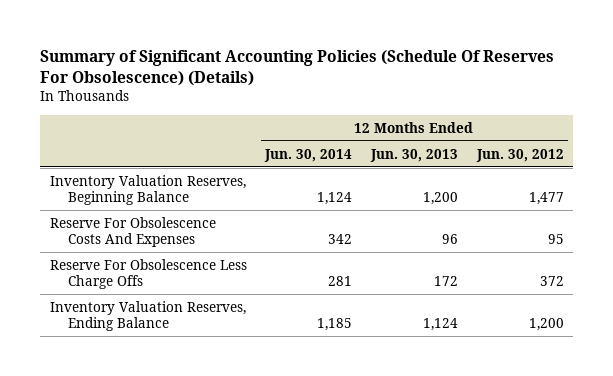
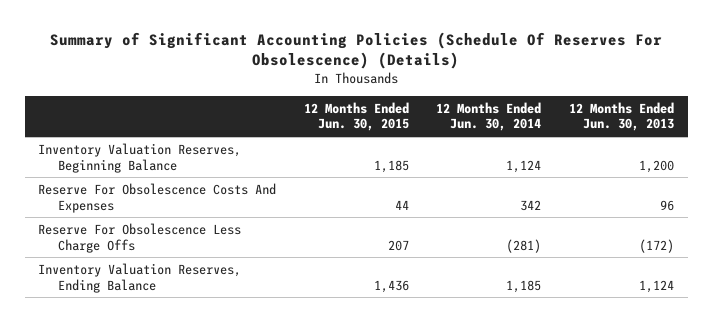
- | 12 Months Ended Jun. 30, 2014 | 12 Months Ended Jun. 30, 2013 | 12 Months Ended Jun. 30, 2012
+ | 12 Months Ended Jun. 30, 2015 | 12 Months Ended Jun. 30, 2014 | 12 Months Ended Jun. 30, 2013
- Reserve For Obsolescence Less Charge Offs | 281 | 172 | 372
+ Reserve For Obsolescence Less Charge Offs | 207 | (281) | (172)

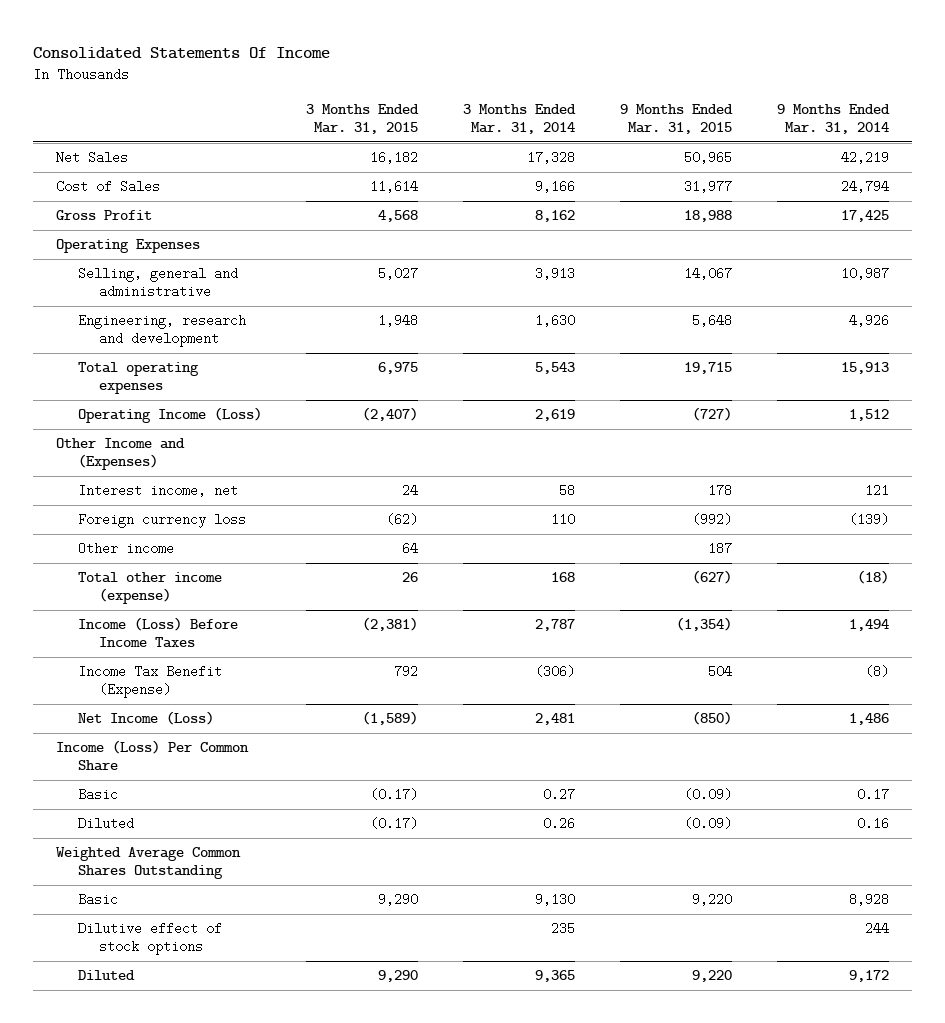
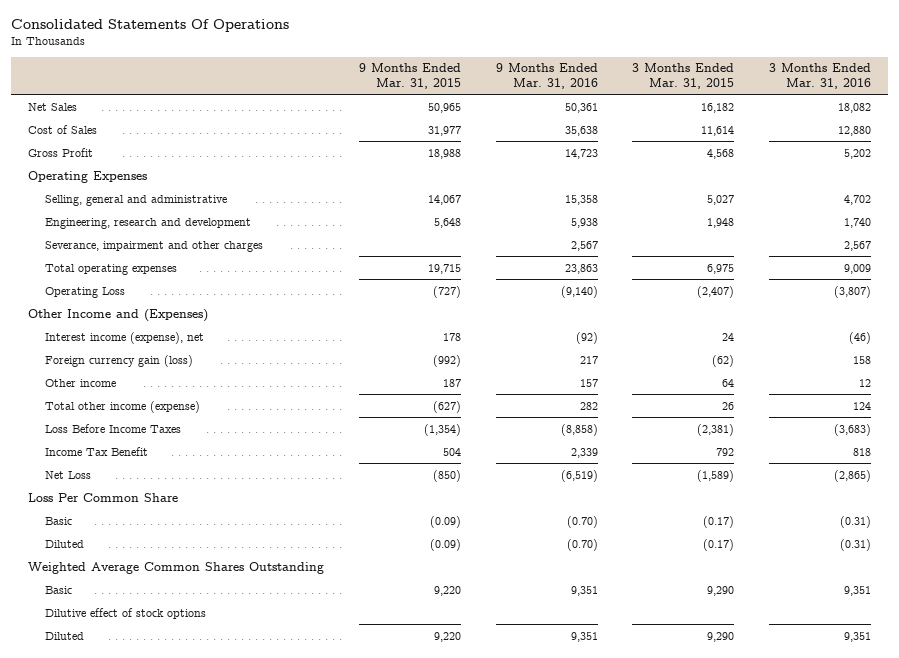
- Consolidated Statements Of Income
+ Consolidated Statements Of Operations
- | 3 Months Ended Mar. 31, 2015 | 3 Months Ended Mar. 31, 2014 | 9 Months Ended Mar. 31, 2015 | 9 Months Ended Mar. 31, 2014
+ | 9 Months Ended Mar. 31, 2015 | 9 Months Ended Mar. 31, 2016 | 3 Months Ended Mar. 31, 2015 | 3 Months Ended Mar. 31, 2016
+ Severance, impairment and other charges | | 2,567 | | 2,567
- Operating Income (Loss) | (2,407) | 2,619 | (727) | 1,512
+ Operating Loss | (727) | (9,140) | (2,407) | (3,807)
- Interest income, net | 24 | 58 | 178 | 121
- Foreign currency loss | (62) | 110 | (992) | (139)
+ Interest income (expense), net | 178 | (92) | 24 | (46)
+ Foreign currency gain (loss) | (992) | 217 | (62) | 158
- Income (Loss) Before Income Taxes | (2,381) | 2,787 | (1,354) | 1,494
- Income Tax Benefit (Expense) | 792 | (306) | 504 | (8)
- Net Income (Loss) | (1,589) | 2,481 | (850) | 1,486
- Income (Loss) Per Common Share
+ Loss Before Income Taxes | (1,354) | (8,858) | (2,381) | (3,683)
+ Income Tax Benefit | 504 | 2,339 | 792 | 818
+ Net Loss | (850) | (6,519) | (1,589) | (2,865)
+ Loss Per Common Share

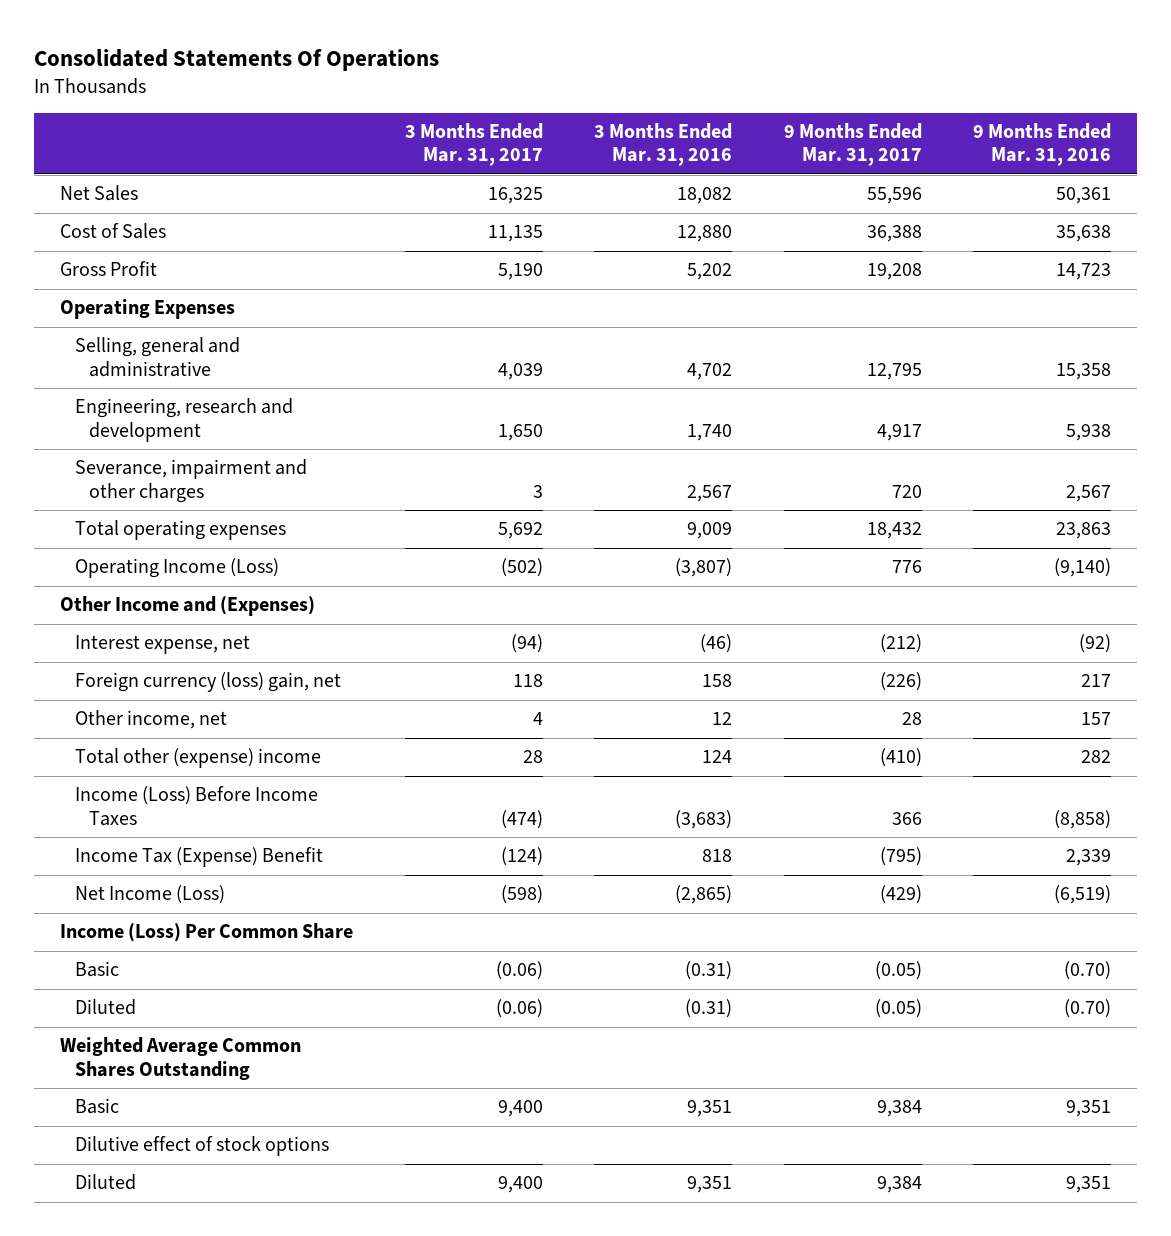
- | 9 Months Ended Mar. 31, 2015 | 9 Months Ended Mar. 31, 2016 | 3 Months Ended Mar. 31, 2015 | 3 Months Ended Mar. 31, 2016
+ | 3 Months Ended Mar. 31, 2017 | 3 Months Ended Mar. 31, 2016 | 9 Months Ended Mar. 31, 2017 | 9 Months Ended Mar. 31, 2016
- Operating Loss | (727) | (9,140) | (2,407) | (3,807)
+ Operating Income (Loss) | (502) | (3,807) | 776 | (9,140)
- Interest income (expense), net | 178 | (92) | 24 | (46)
- Foreign currency gain (loss) | (992) | 217 | (62) | 158
- Other income | 187 | 157 | 64 | 12
- Total other income (expense) | (627) | 282 | 26 | 124
- Loss Before Income Taxes | (1,354) | (8,858) | (2,381) | (3,683)
- Income Tax Benefit | 504 | 2,339 | 792 | 818
- Net Loss | (850) | (6,519) | (1,589) | (2,865)
- Loss Per Common Share
+ Interest expense, net | (94) | (46) | (212) | (92)
+ Foreign currency (loss) gain, net | 118 | 158 | (226) | 217
+ Other income, net | 4 | 12 | 28 | 157
+ Total other (expense) income | 28 | 124 | (410) | 282
+ Income (Loss) Before Income Taxes | (474) | (3,683) | 366 | (8,858)
+ Income Tax (Expense) Benefit | (124) | 818 | (795) | 2,339
+ Net Income (Loss) | (598) | (2,865) | (429) | (6,519)
+ Income (Loss) Per Common Share

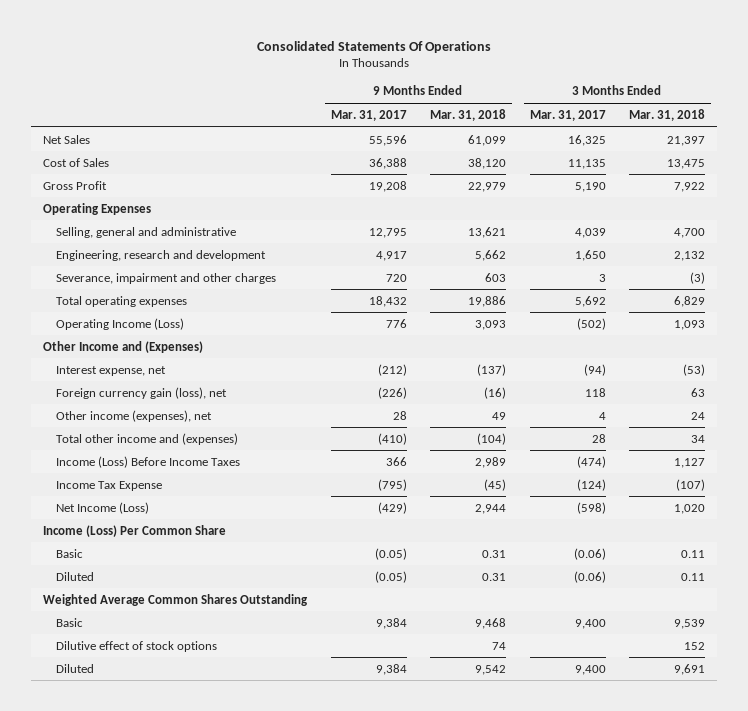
- | 3 Months Ended Mar. 31, 2017 | 3 Months Ended Mar. 31, 2016 | 9 Months Ended Mar. 31, 2017 | 9 Months Ended Mar. 31, 2016
+ | 9 Months Ended Mar. 31, 2017 | 9 Months Ended Mar. 31, 2018 | 3 Months Ended Mar. 31, 2017 | 3 Months Ended Mar. 31, 2018
- Foreign currency (loss) gain, net | 118 | 158 | (226) | 217
- Other income, net | 4 | 12 | 28 | 157
- Total other (expense) income | 28 | 124 | (410) | 282
+ Foreign currency gain (loss), net | (226) | (16) | 118 | 63
+ Other income (expenses), net | 28 | 49 | 4 | 24
+ Total other income and (expenses) | (410) | (104) | 28 | 34
- Income Tax (Expense) Benefit | (124) | 818 | (795) | 2,339
+ Income Tax Expense | (795) | (45) | (124) | (107)

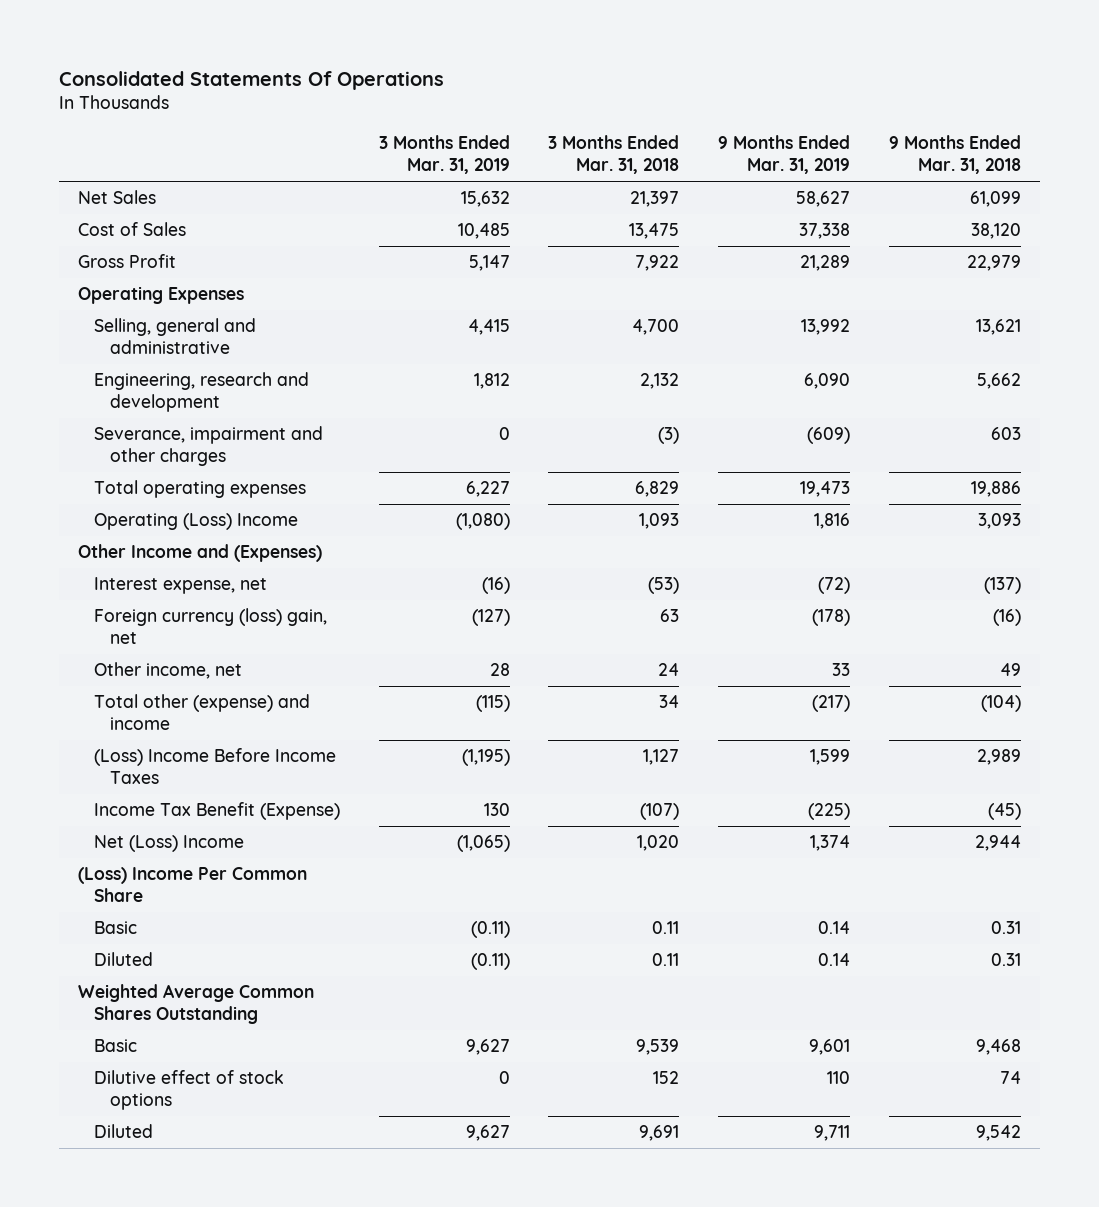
- | 9 Months Ended Mar. 31, 2017 | 9 Months Ended Mar. 31, 2018 | 3 Months Ended Mar. 31, 2017 | 3 Months Ended Mar. 31, 2018
+ | 3 Months Ended Mar. 31, 2019 | 3 Months Ended Mar. 31, 2018 | 9 Months Ended Mar. 31, 2019 | 9 Months Ended Mar. 31, 2018
- Operating Income (Loss) | 776 | 3,093 | (502) | 1,093
+ Operating (Loss) Income | (1,080) | 1,093 | 1,816 | 3,093
- Foreign currency gain (loss), net | (226) | (16) | 118 | 63
- Other income (expenses), net | 28 | 49 | 4 | 24
- Total other income and (expenses) | (410) | (104) | 28 | 34
- Income (Loss) Before Income Taxes | 366 | 2,989 | (474) | 1,127
- Income Tax Expense | (795) | (45) | (124) | (107)
- Net Income (Loss) | (429) | 2,944 | (598) | 1,020
- Income (Loss) Per Common Share
+ Foreign currency (loss) gain, net | (127) | 63 | (178) | (16)
+ Other income, net | 28 | 24 | 33 | 49
+ Total other (expense) and income | (115) | 34 | (217) | (104)
+ (Loss) Income Before Income Taxes | (1,195) | 1,127 | 1,599 | 2,989
+ Income Tax Benefit (Expense) | 130 | (107) | (225) | (45)
+ Net (Loss) Income | (1,065) | 1,020 | 1,374 | 2,944
+ (Loss) Income Per Common Share

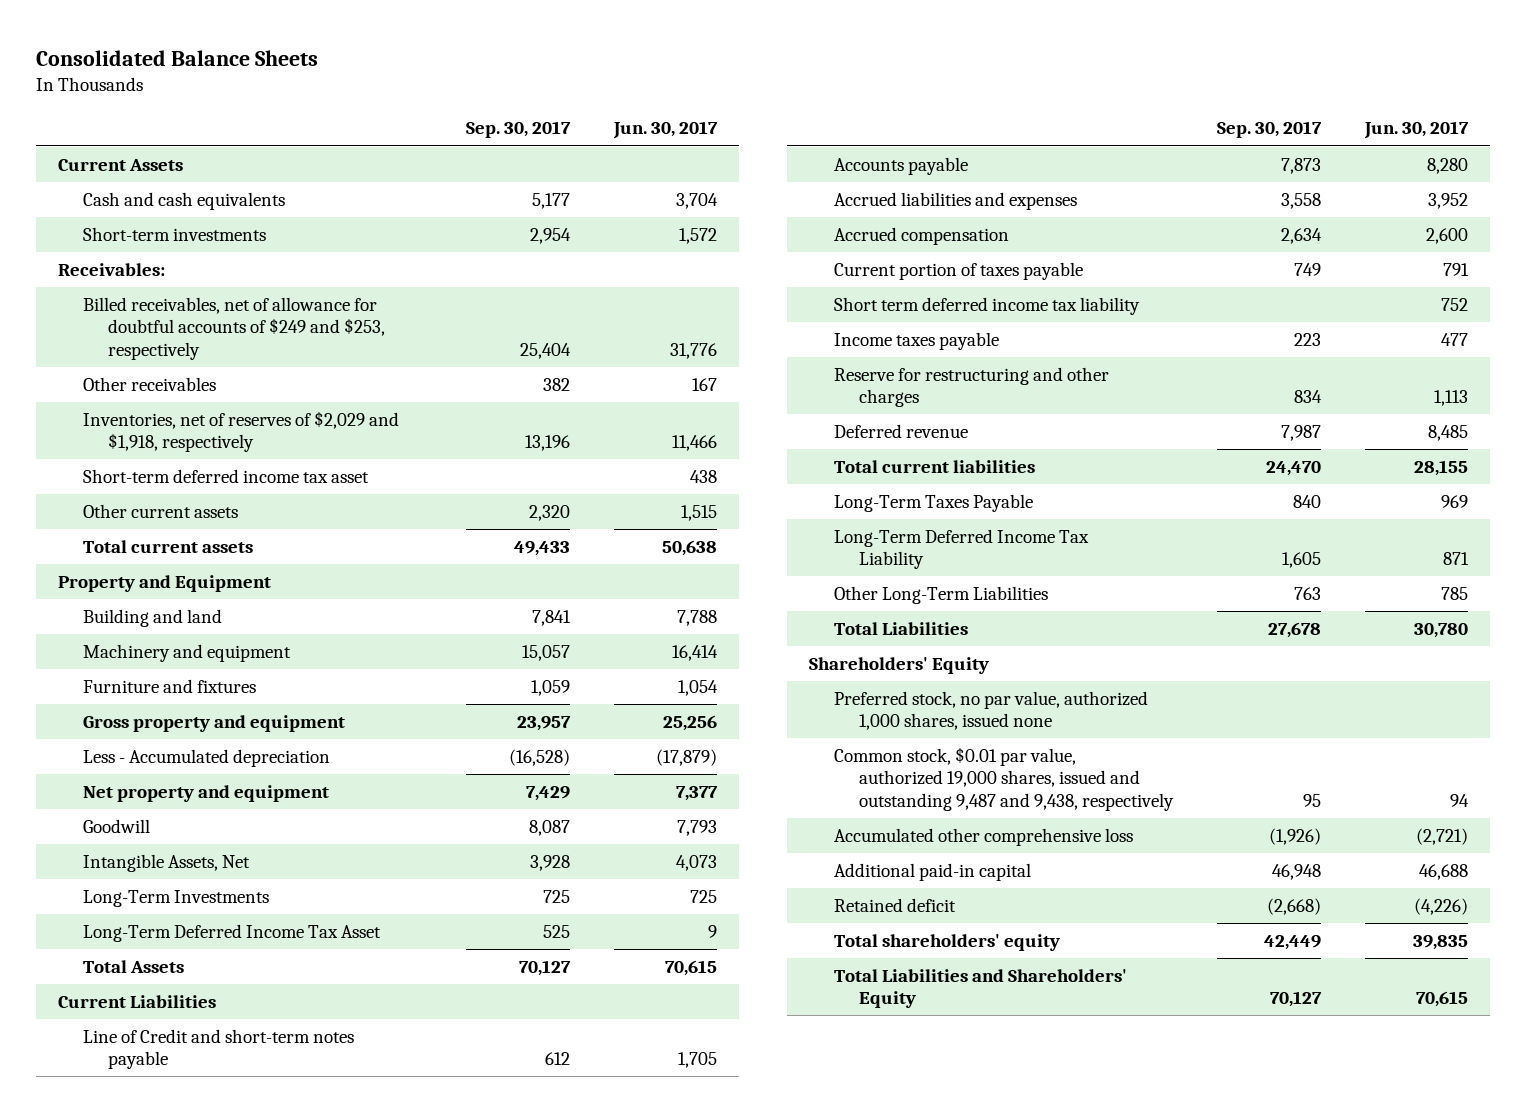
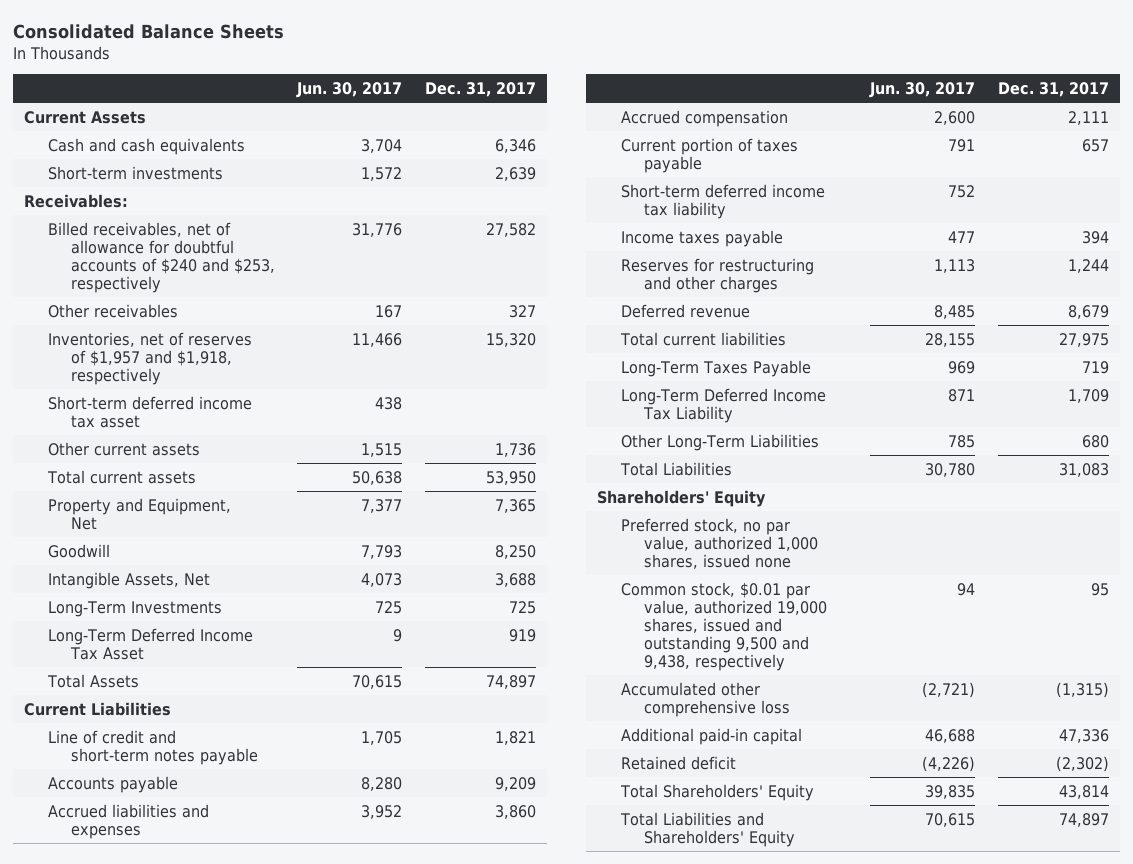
- | Sep. 30, 2017 | Jun. 30, 2017
+ | Jun. 30, 2017 | Dec. 31, 2017
- Billed receivables, net of allowance for doubtful accounts of $249 and $253, respectively | 25,404 | 31,776
+ Billed receivables, net of allowance for doubtful accounts of $240 and $253, respectively | 31,776 | 27,582
- Inventories, net of reserves of $2,029 and $1,918, respectively | 13,196 | 11,466
+ Inventories, net of reserves of $1,957 and $1,918, respectively | 11,466 | 15,320
- Property and Equipment
- Building and land | 7,841 | 7,788
- Machinery and equipment | 15,057 | 16,414
- Furniture and fixtures | 1,059 | 1,054
- Gross property and equipment | 23,957 | 25,256
- Less - Accumulated depreciation | (16,528) | (17,879)
- Net property and equipment | 7,429 | 7,377
+ Property and Equipment, Net | 7,377 | 7,365
- Line of Credit and short-term notes payable | 612 | 1,705
+ Line of credit and short-term notes payable | 1,705 | 1,821
- Short term deferred income tax liability | | 752
+ Short-term deferred income tax liability | 752 |
- Reserve for restructuring and other charges | 834 | 1,113
+ Reserves for restructuring and other charges | 1,113 | 1,244
- Common stock, $0.01 par value, authorized 19,000 shares, issued and outstanding 9,487 and 9,438, respectively | 95 | 94
+ Common stock, $0.01 par value, authorized 19,000 shares, issued and outstanding 9,500 and 9,438, respectively | 94 | 95
- Total shareholders' equity | 42,449 | 39,835
+ Total Shareholders' Equity | 39,835 | 43,814

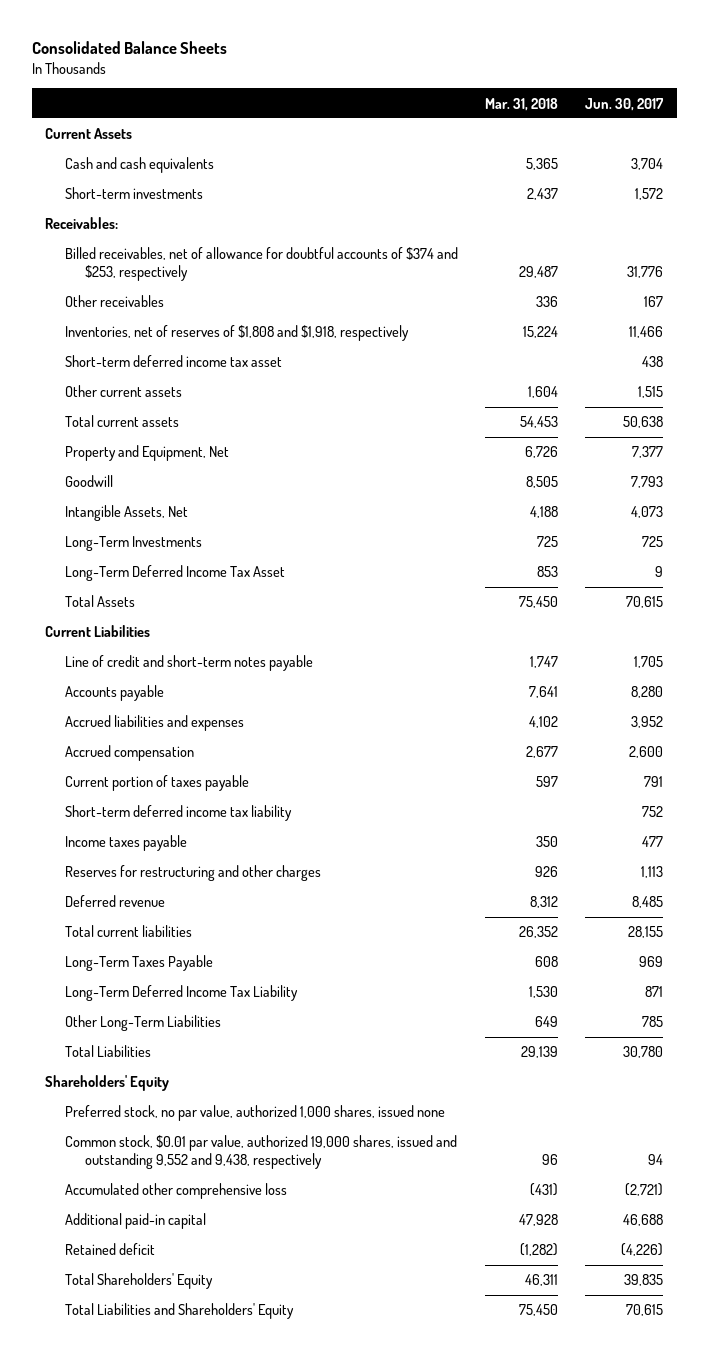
- | Jun. 30, 2017 | Dec. 31, 2017
+ | Mar. 31, 2018 | Jun. 30, 2017
- Billed receivables, net of allowance for doubtful accounts of $240 and $253, respectively | 31,776 | 27,582
+ Billed receivables, net of allowance for doubtful accounts of $374 and $253, respectively | 29,487 | 31,776
- Inventories, net of reserves of $1,957 and $1,918, respectively | 11,466 | 15,320
+ Inventories, net of reserves of $1,808 and $1,918, respectively | 15,224 | 11,466
- Common stock, $0.01 par value, authorized 19,000 shares, issued and outstanding 9,500 and 9,438, respectively | 94 | 95
+ Common stock, $0.01 par value, authorized 19,000 shares, issued and outstanding 9,552 and 9,438, respectively | 96 | 94

